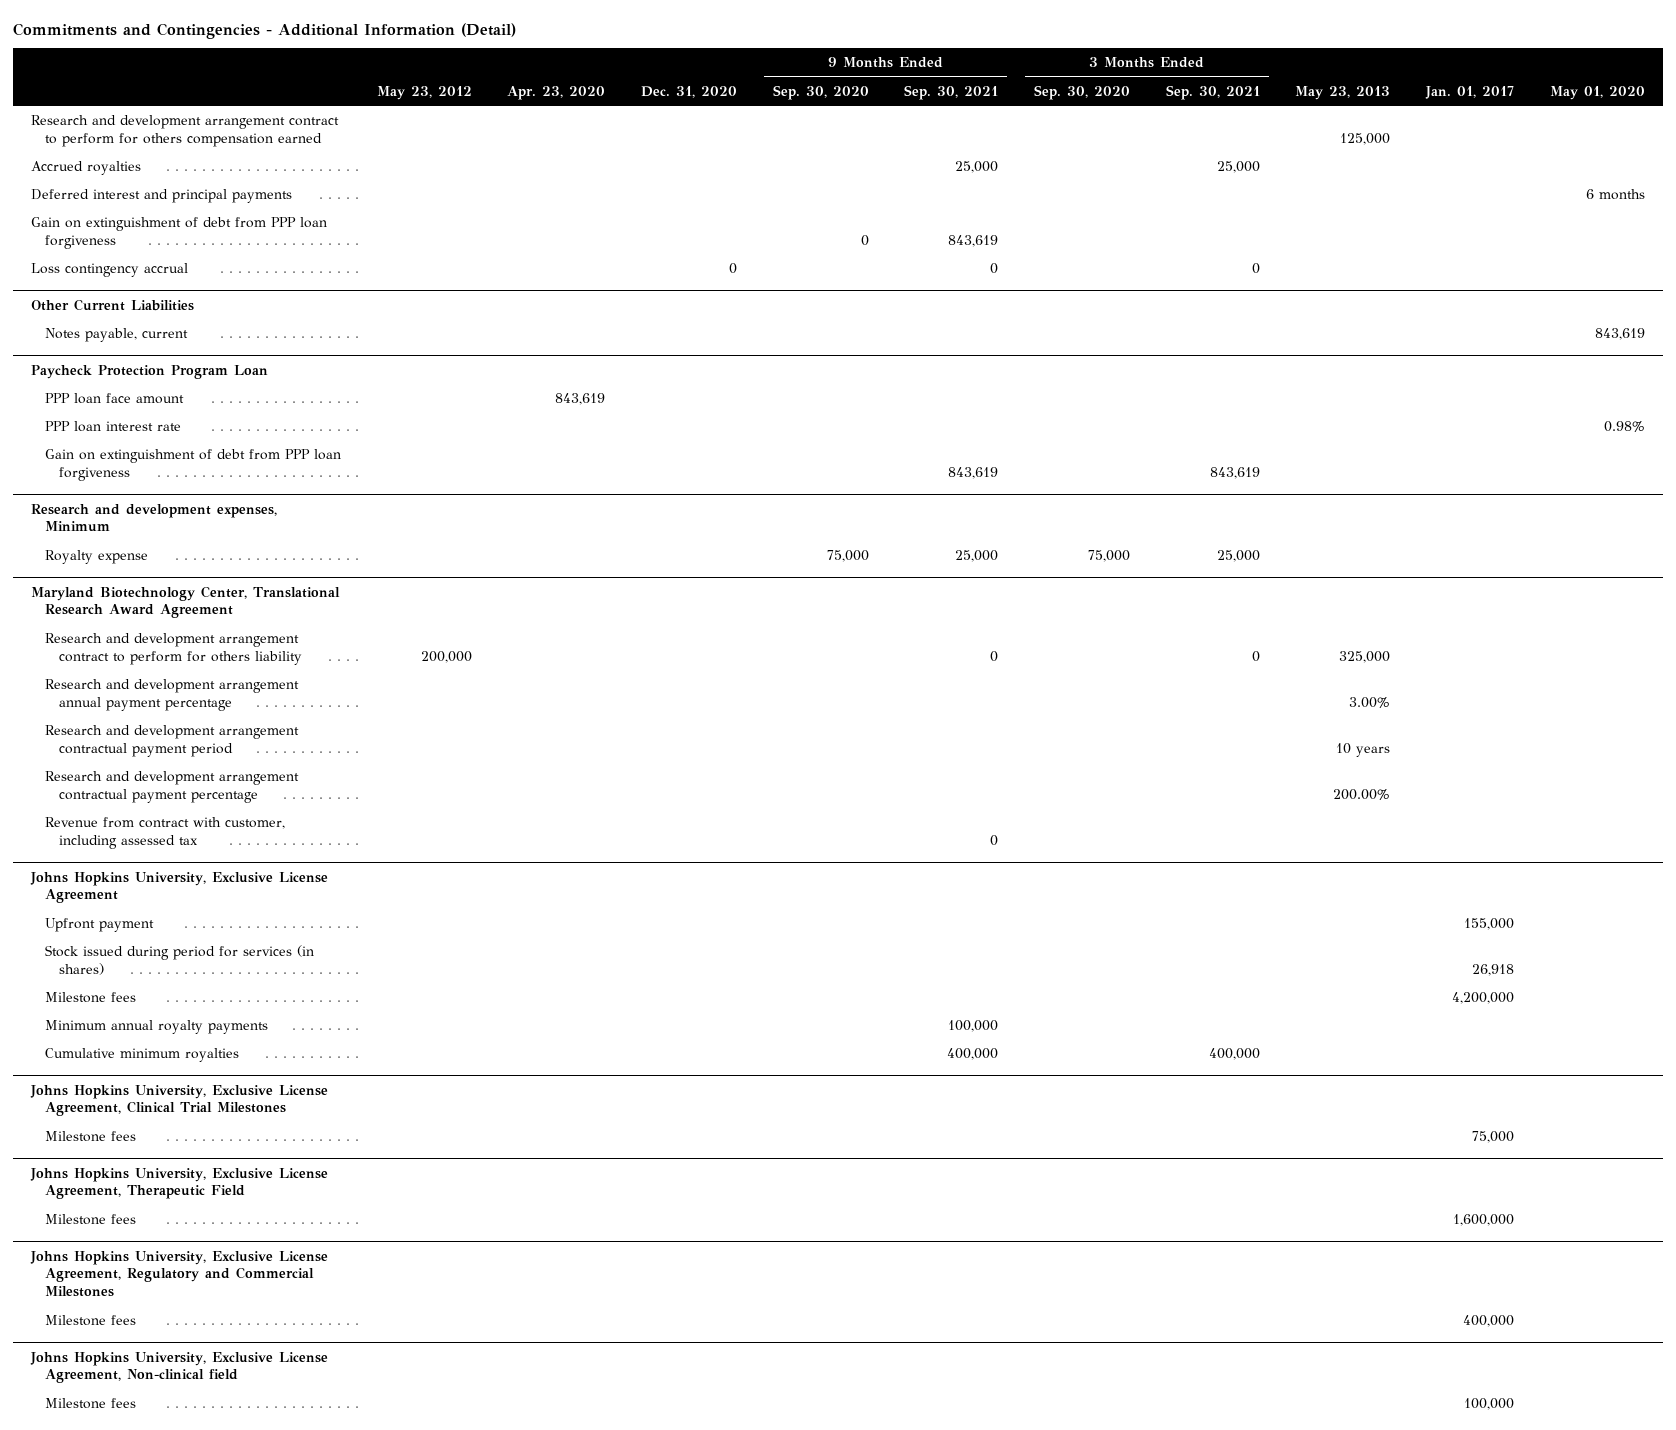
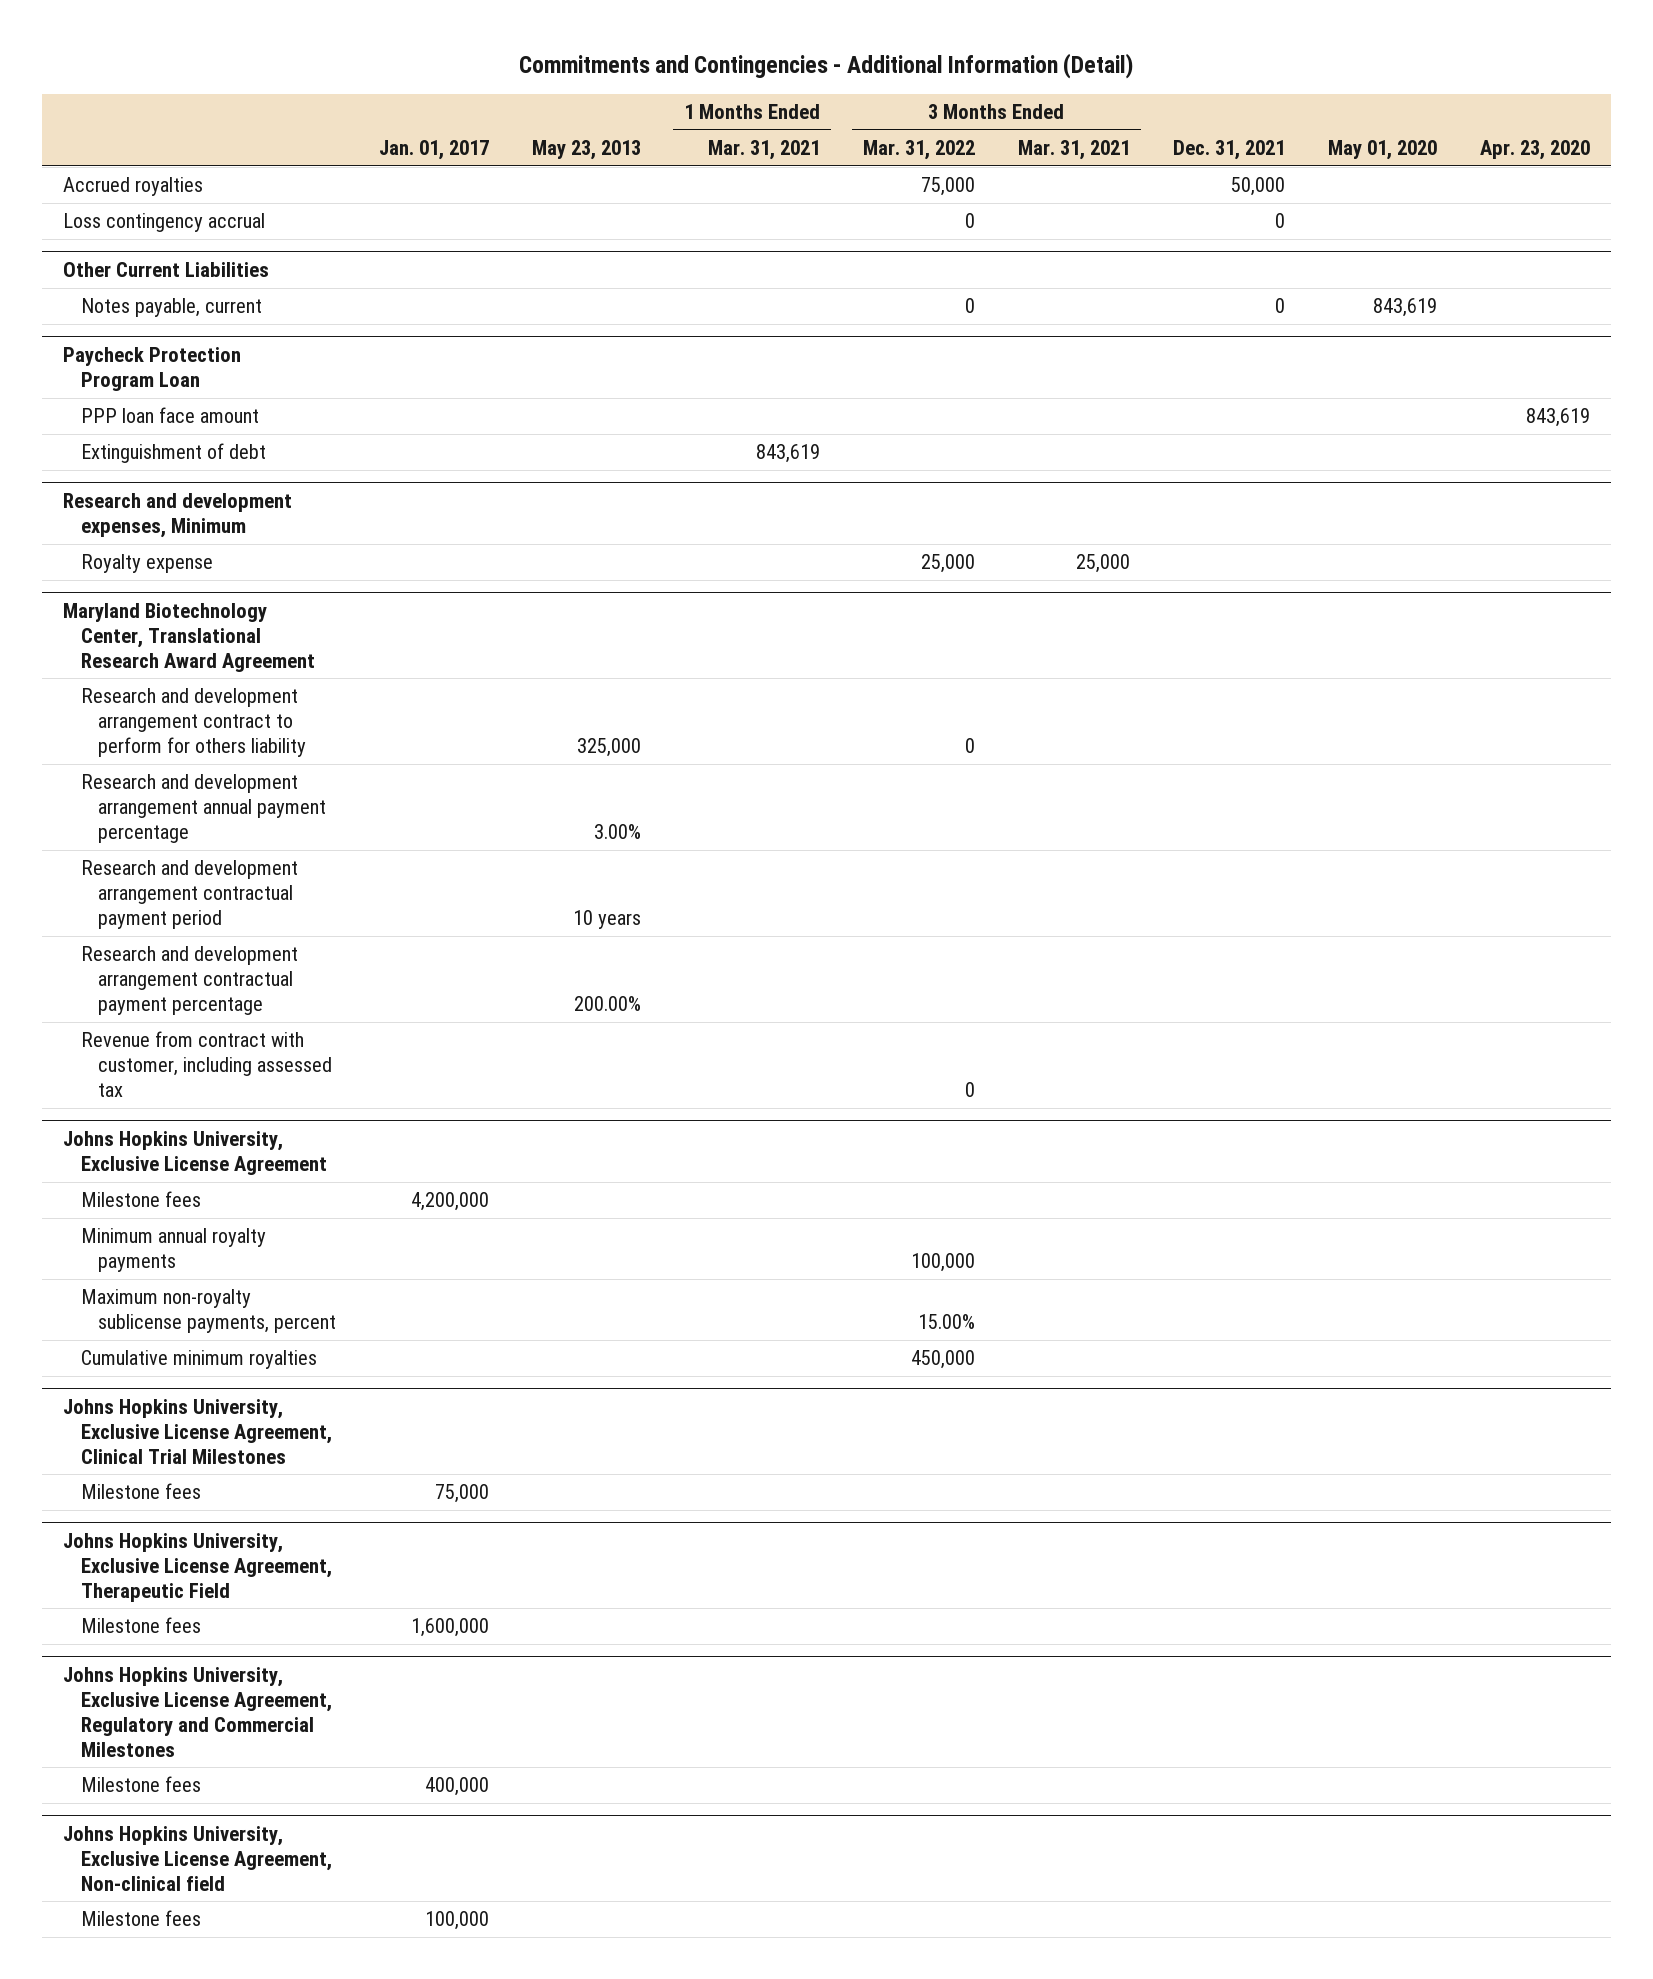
- | May 23, 2012 | Apr. 23, 2020 | Dec. 31, 2020 | 9 Months Ended Sep. 30, 2020 | 9 Months Ended Sep. 30, 2021 | 3 Months Ended Sep. 30, 2020 | 3 Months Ended Sep. 30, 2021 | May 23, 2013 | Jan. 01, 2017 | May 01, 2020
+ | Jan. 01, 2017 | May 23, 2013 | 1 Months Ended Mar. 31, 2021 | 3 Months Ended Mar. 31, 2022 | 3 Months Ended Mar. 31, 2021 | Dec. 31, 2021 | May 01, 2020 | Apr. 23, 2020
- Research and development arrangement contract to perform for others compensation earned | | | | | | | | 125,000 | |
- Deferred interest and principal payments | | | | | | | | | | 6 months
- Gain on extinguishment of debt from PPP loan forgiveness | | | | 0 | 843,619 | | | | |
@ Paycheck Protection Program Loan
- PPP loan interest rate | | | | | | | | | | 0.98%
- Gain on extinguishment of debt from PPP loan forgiveness | | | | | 843,619 | | 843,619 | | |
+ Extinguishment of debt | | | 843,619 | | | | |
@ Johns Hopkins University, Exclusive License Agreement
- Upfront payment | | | | | | | | | 155,000 |
- Stock issued during period for services (in shares) | | | | | | | | | 26,918 |
+ Maximum non-royalty sublicense payments, percent | | | | 15.00% | | | |

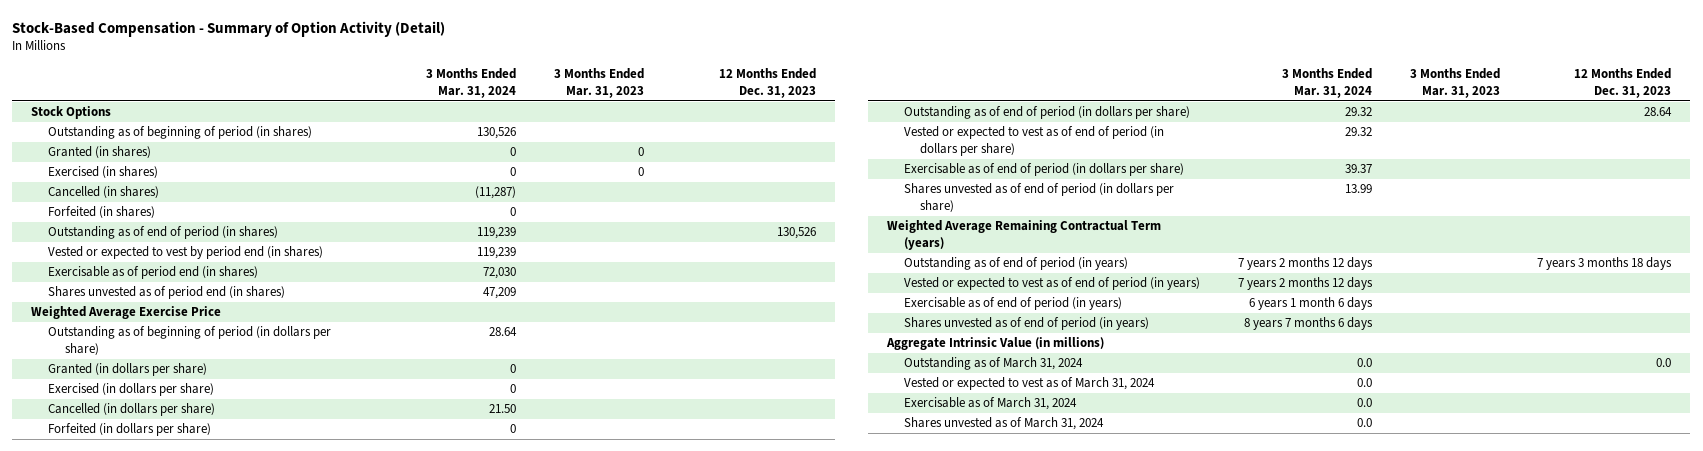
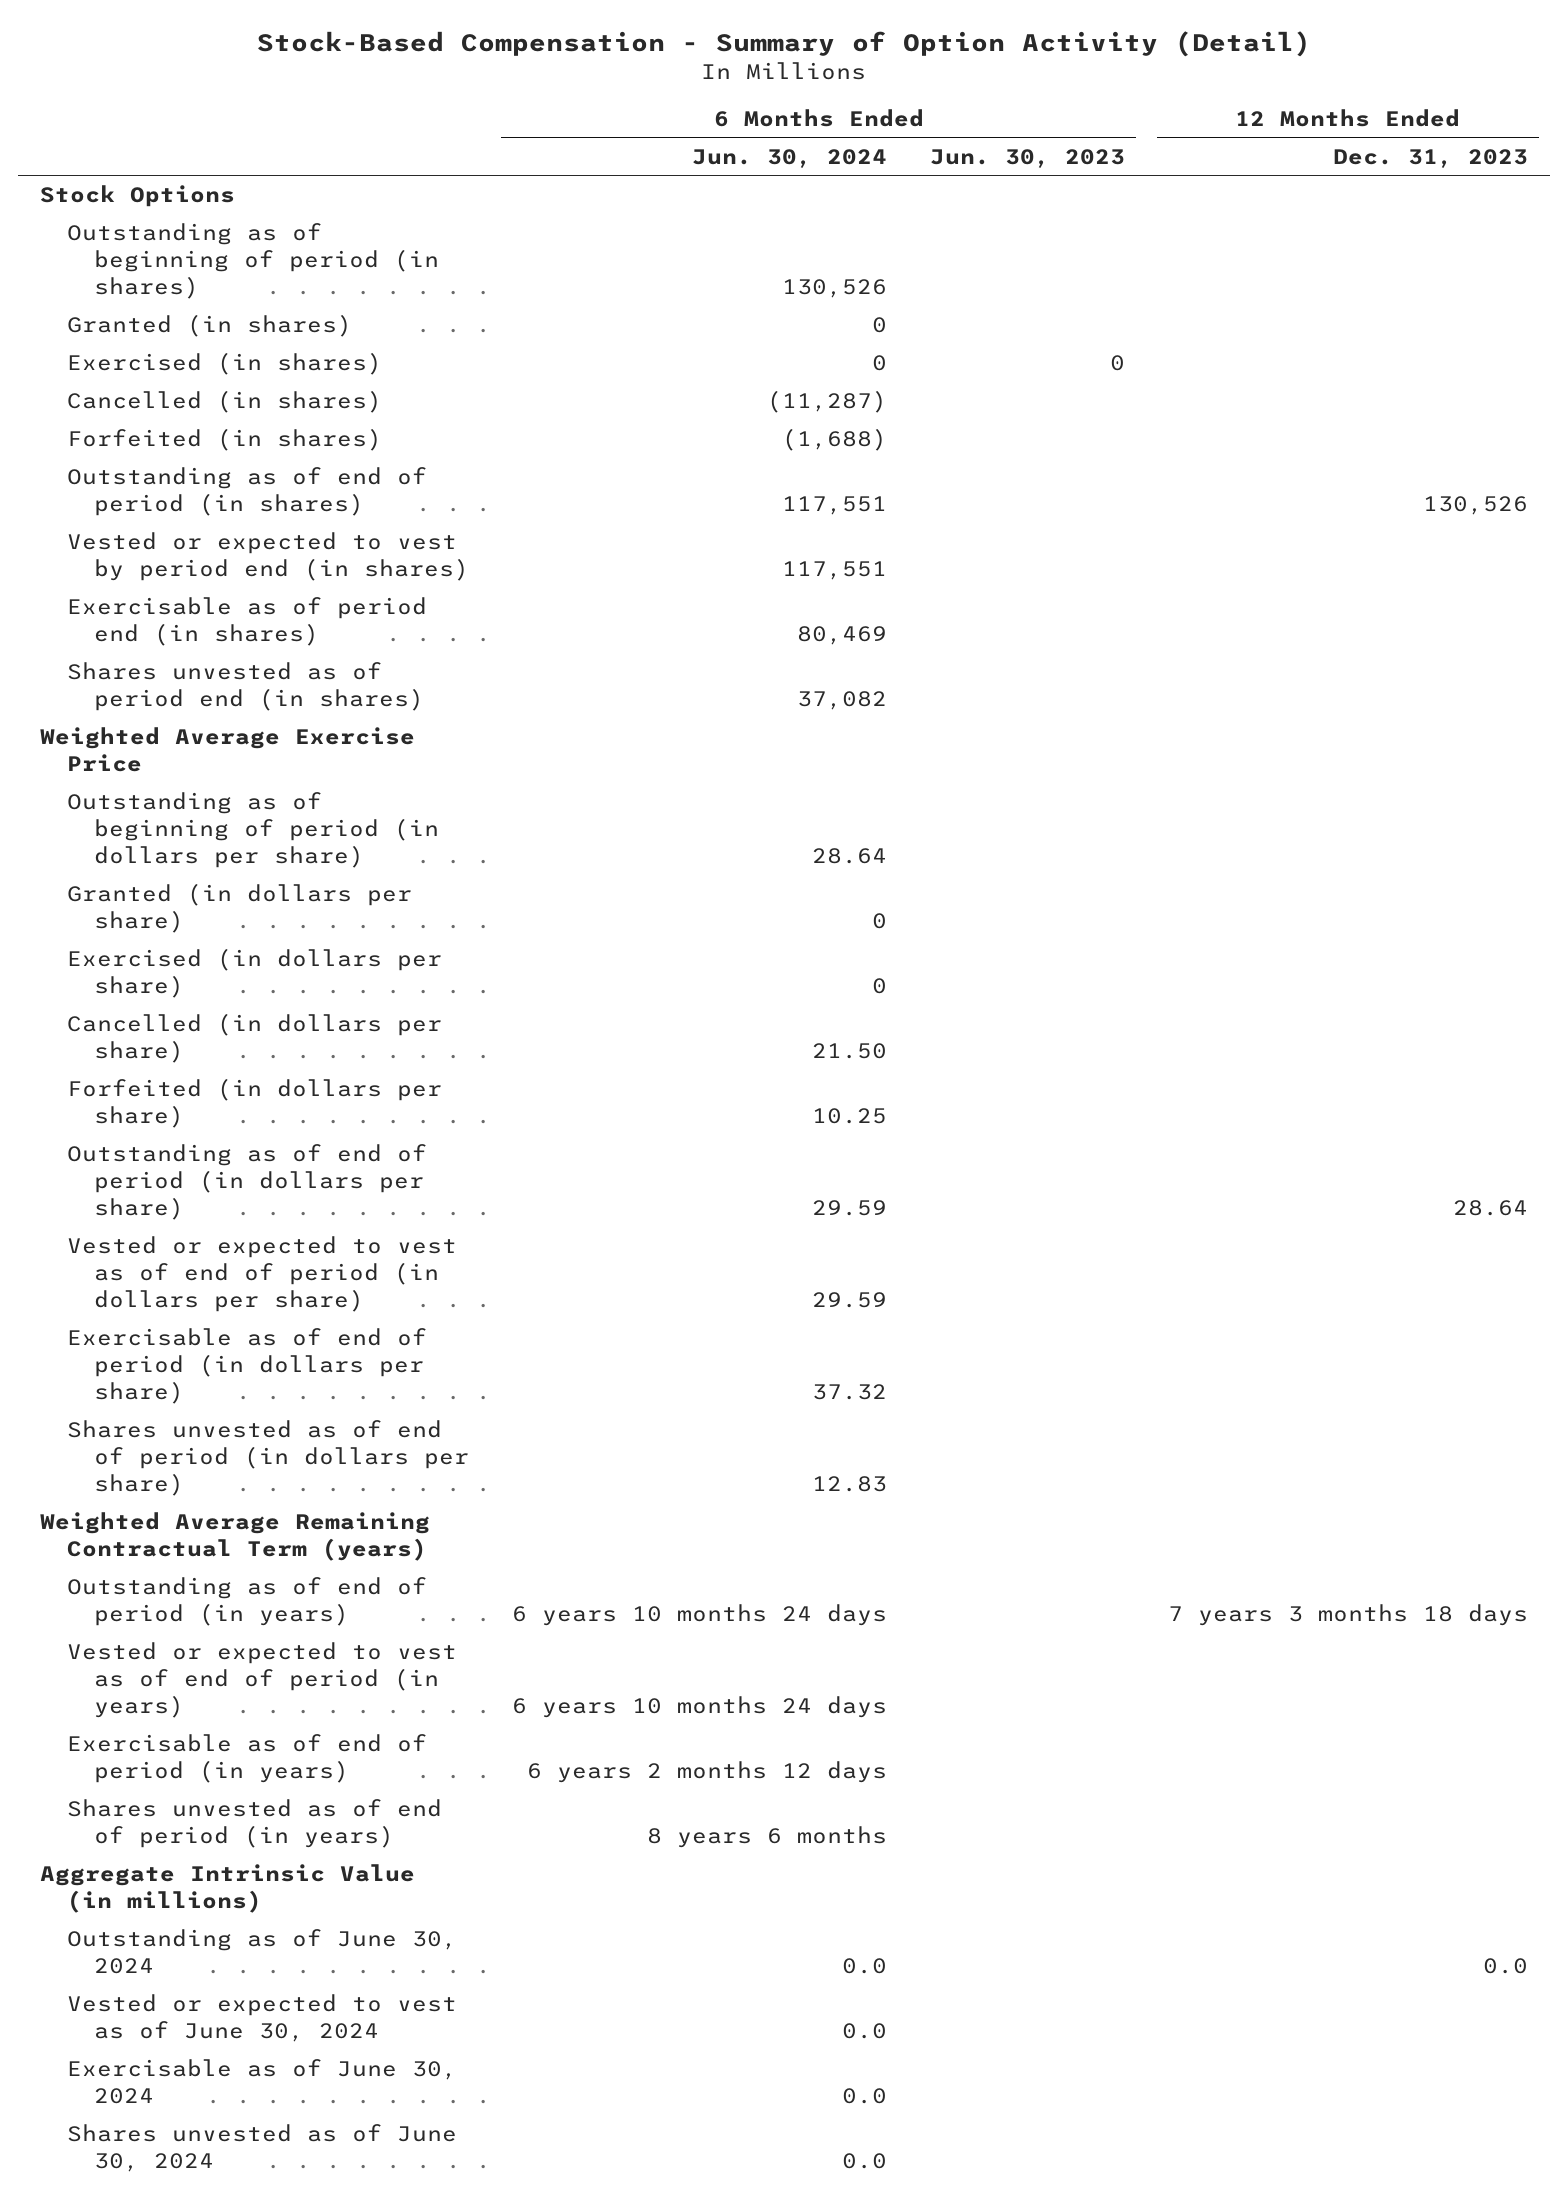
- | 3 Months Ended Mar. 31, 2024 | 3 Months Ended Mar. 31, 2023 | 12 Months Ended Dec. 31, 2023
+ | 6 Months Ended Jun. 30, 2024 | 6 Months Ended Jun. 30, 2023 | 12 Months Ended Dec. 31, 2023
- Outstanding as of March 31, 2024 | 0.0 | | 0.0
- Vested or expected to vest as of March 31, 2024 | 0.0 | |
- Exercisable as of March 31, 2024 | 0.0 | |
- Shares unvested as of March 31, 2024 | 0.0 | |
+ Outstanding as of June 30, 2024 | 0.0 | | 0.0
+ Vested or expected to vest as of June 30, 2024 | 0.0 | |
+ Exercisable as of June 30, 2024 | 0.0 | |
+ Shares unvested as of June 30, 2024 | 0.0 | |

